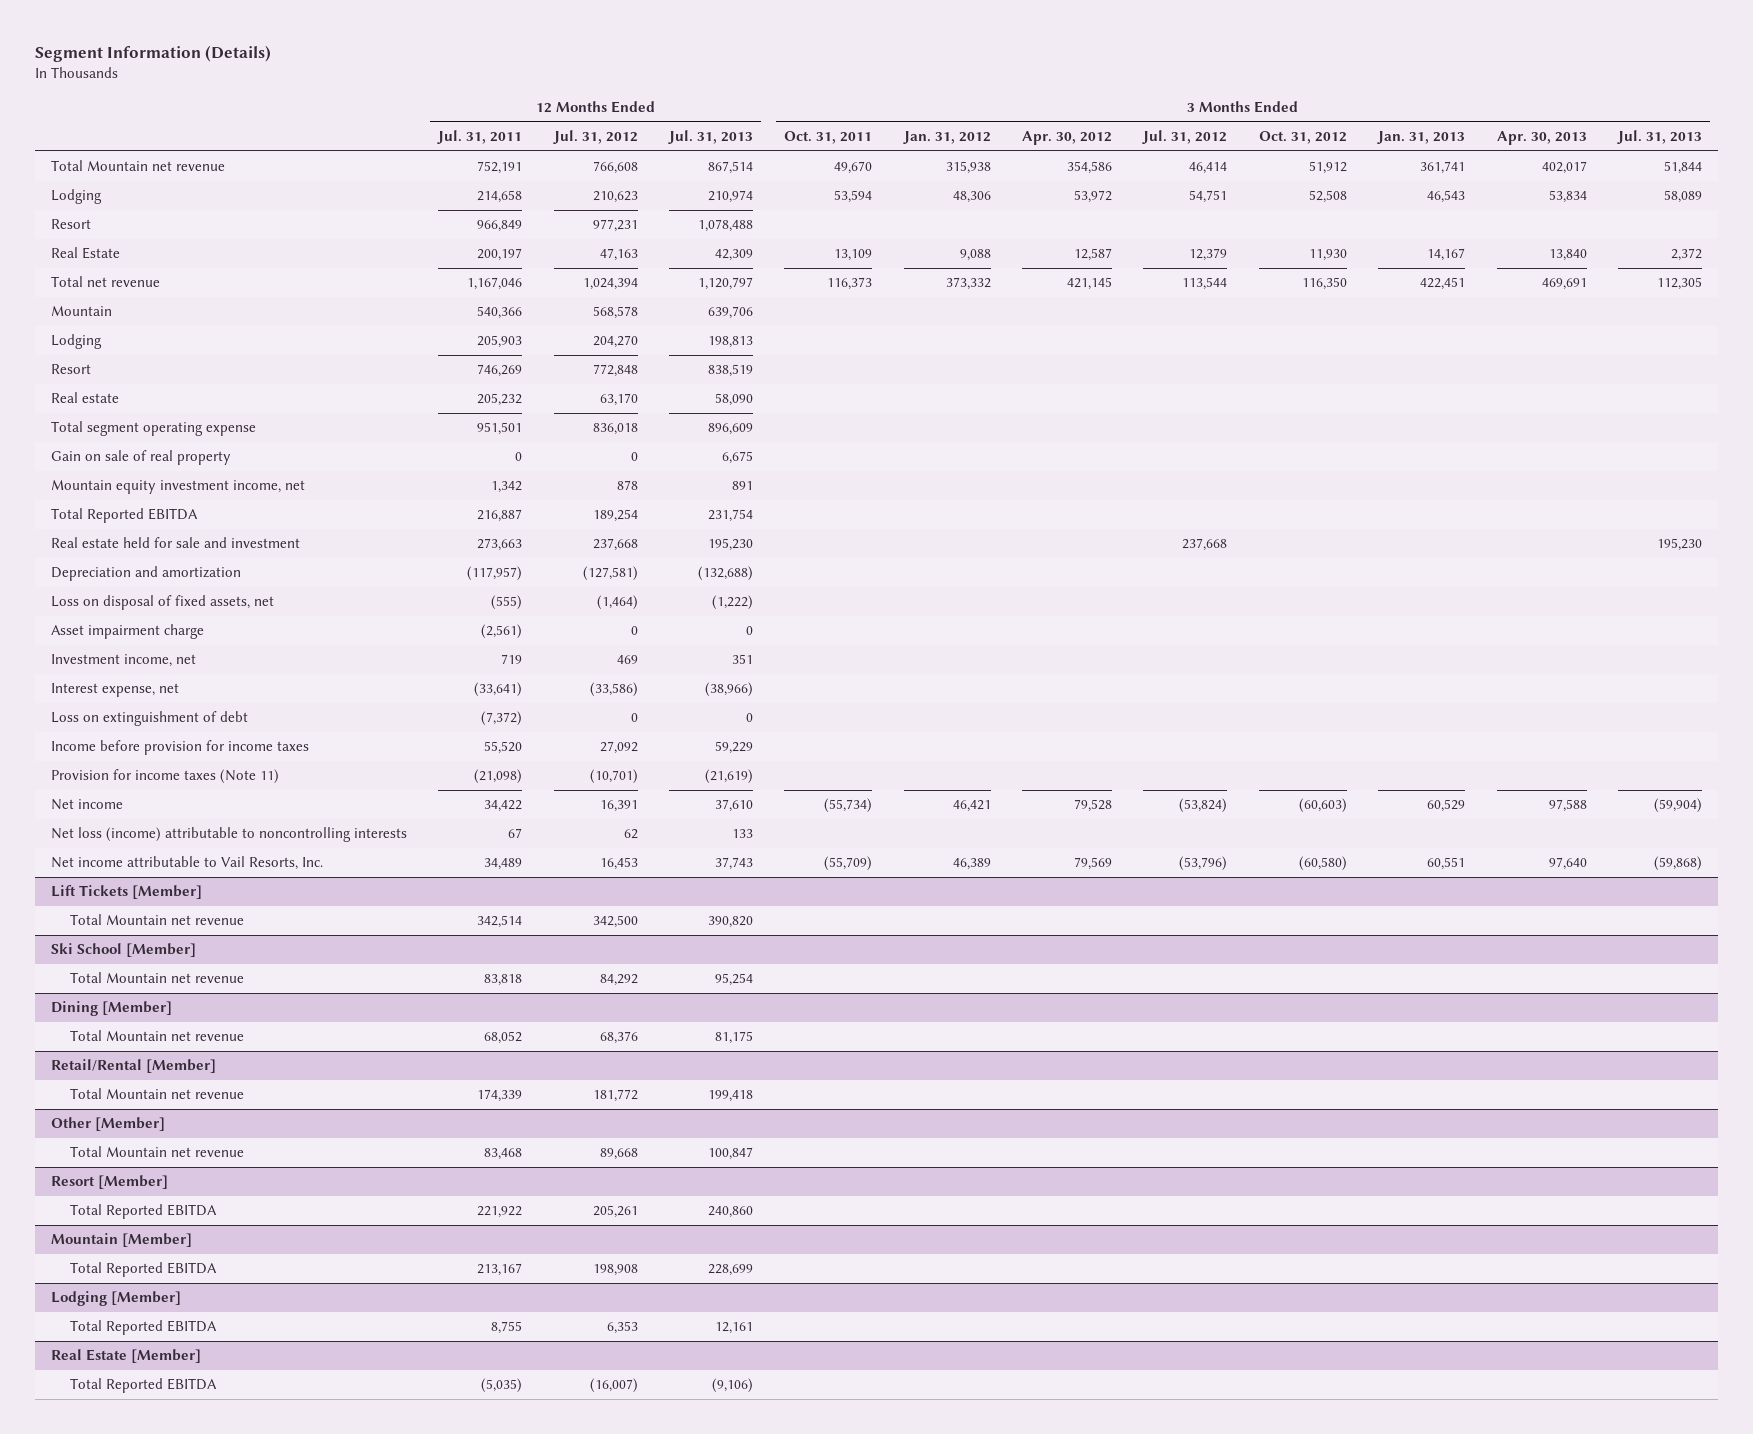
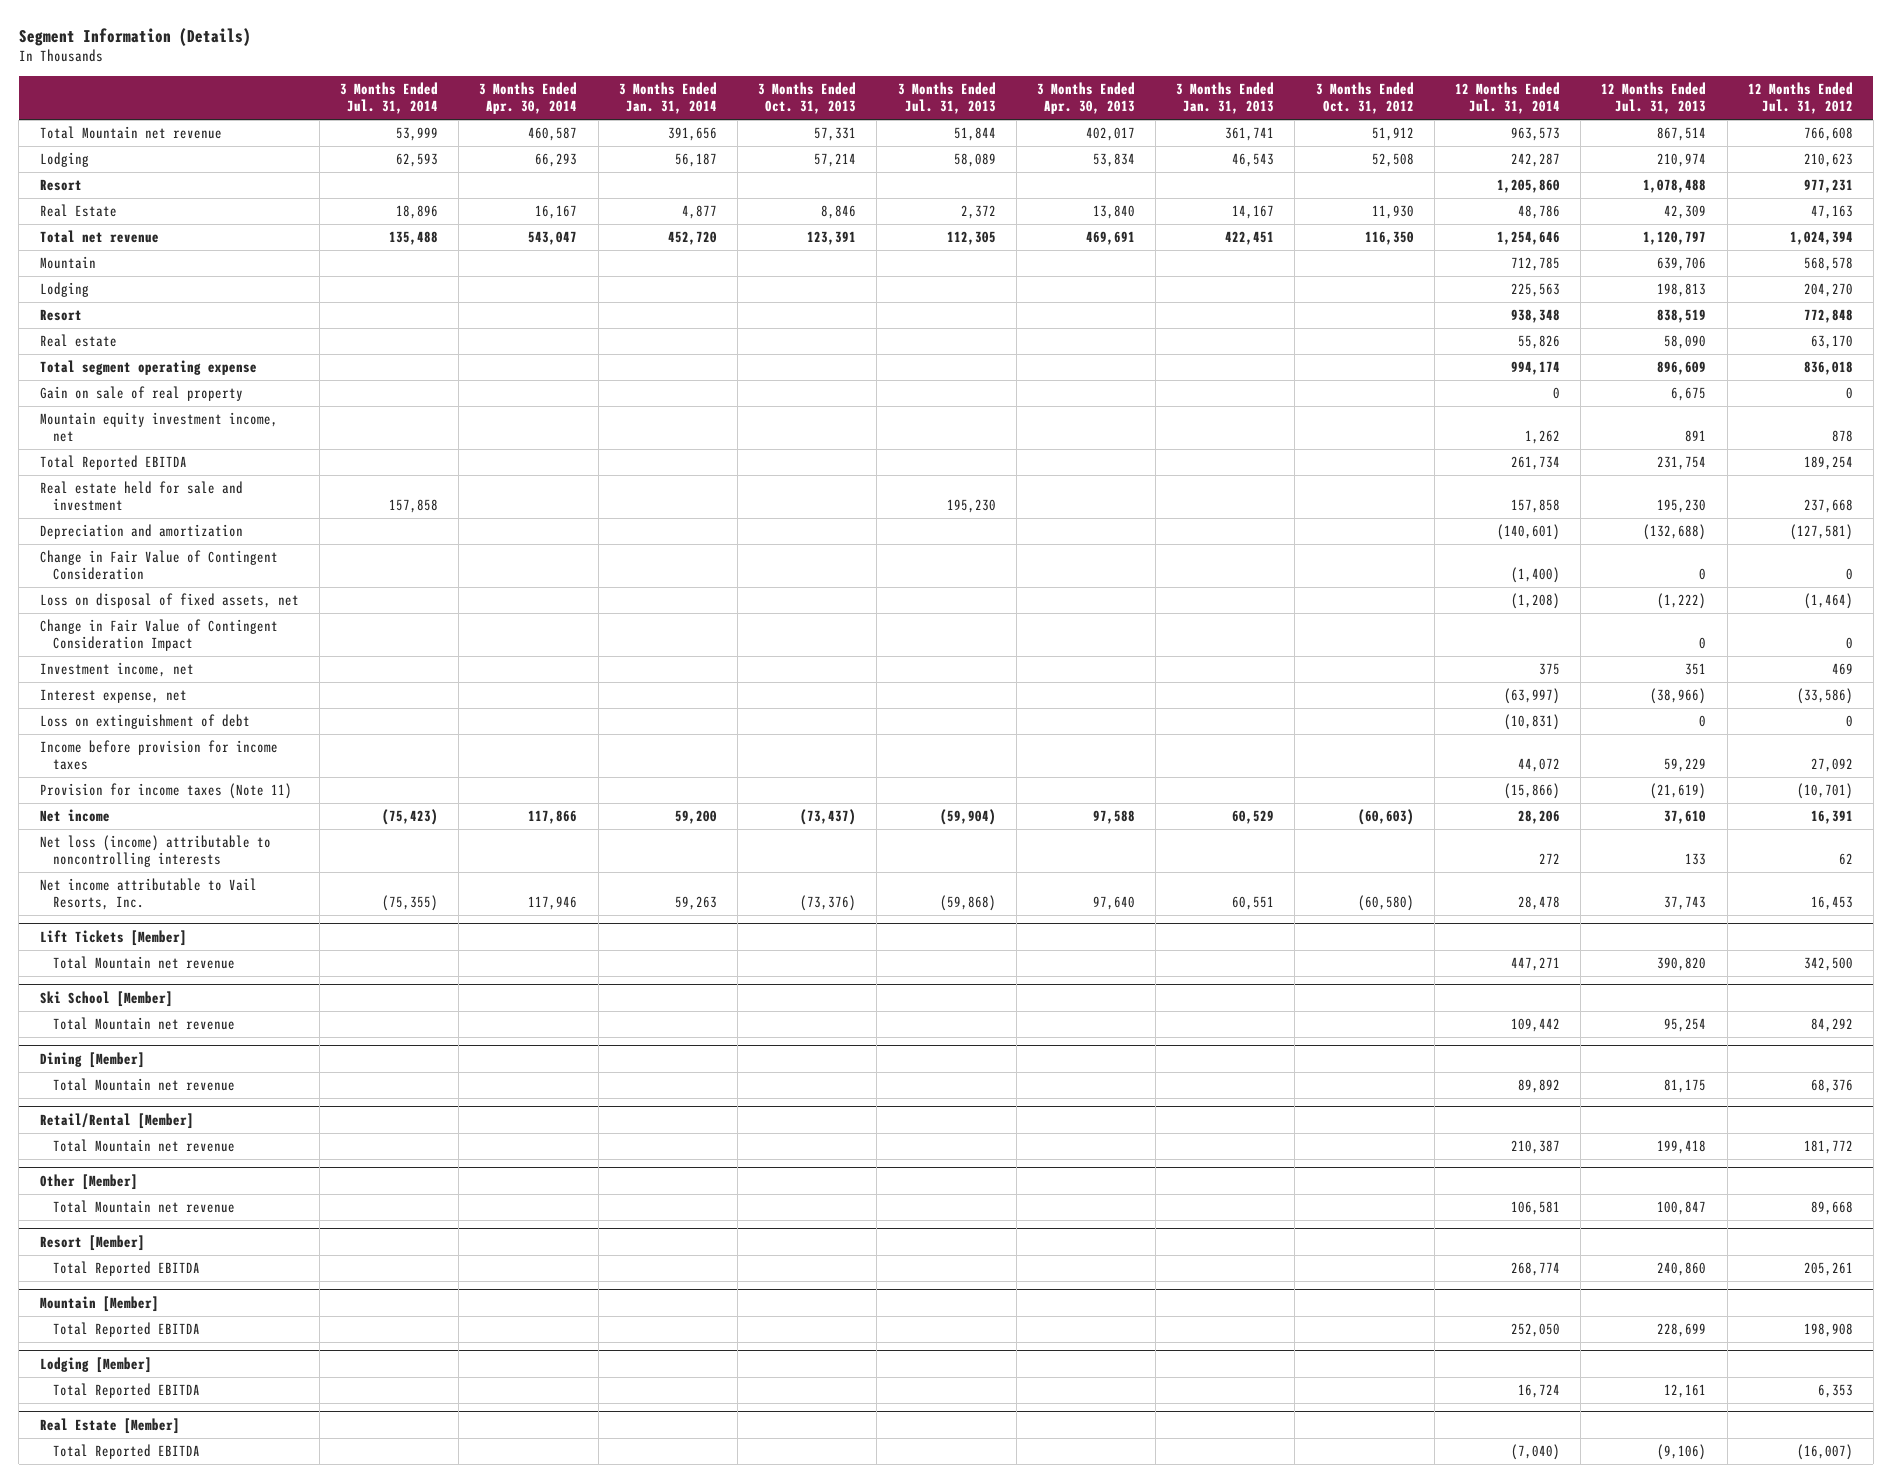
- | 12 Months Ended Jul. 31, 2011 | 12 Months Ended Jul. 31, 2012 | 12 Months Ended Jul. 31, 2013 | 3 Months Ended Oct. 31, 2011 | 3 Months Ended Jan. 31, 2012 | 3 Months Ended Apr. 30, 2012 | 3 Months Ended Jul. 31, 2012 | 3 Months Ended Oct. 31, 2012 | 3 Months Ended Jan. 31, 2013 | 3 Months Ended Apr. 30, 2013 | 3 Months Ended Jul. 31, 2013
+ | 3 Months Ended Jul. 31, 2014 | 3 Months Ended Apr. 30, 2014 | 3 Months Ended Jan. 31, 2014 | 3 Months Ended Oct. 31, 2013 | 3 Months Ended Jul. 31, 2013 | 3 Months Ended Apr. 30, 2013 | 3 Months Ended Jan. 31, 2013 | 3 Months Ended Oct. 31, 2012 | 12 Months Ended Jul. 31, 2014 | 12 Months Ended Jul. 31, 2013 | 12 Months Ended Jul. 31, 2012
+ Change in Fair Value of Contingent Consideration | | | | | | | | | (1,400) | 0 | 0
- Asset impairment charge | (2,561) | 0 | 0 | | | | | | | |
+ Change in Fair Value of Contingent Consideration Impact | | | | | | | | | | 0 | 0

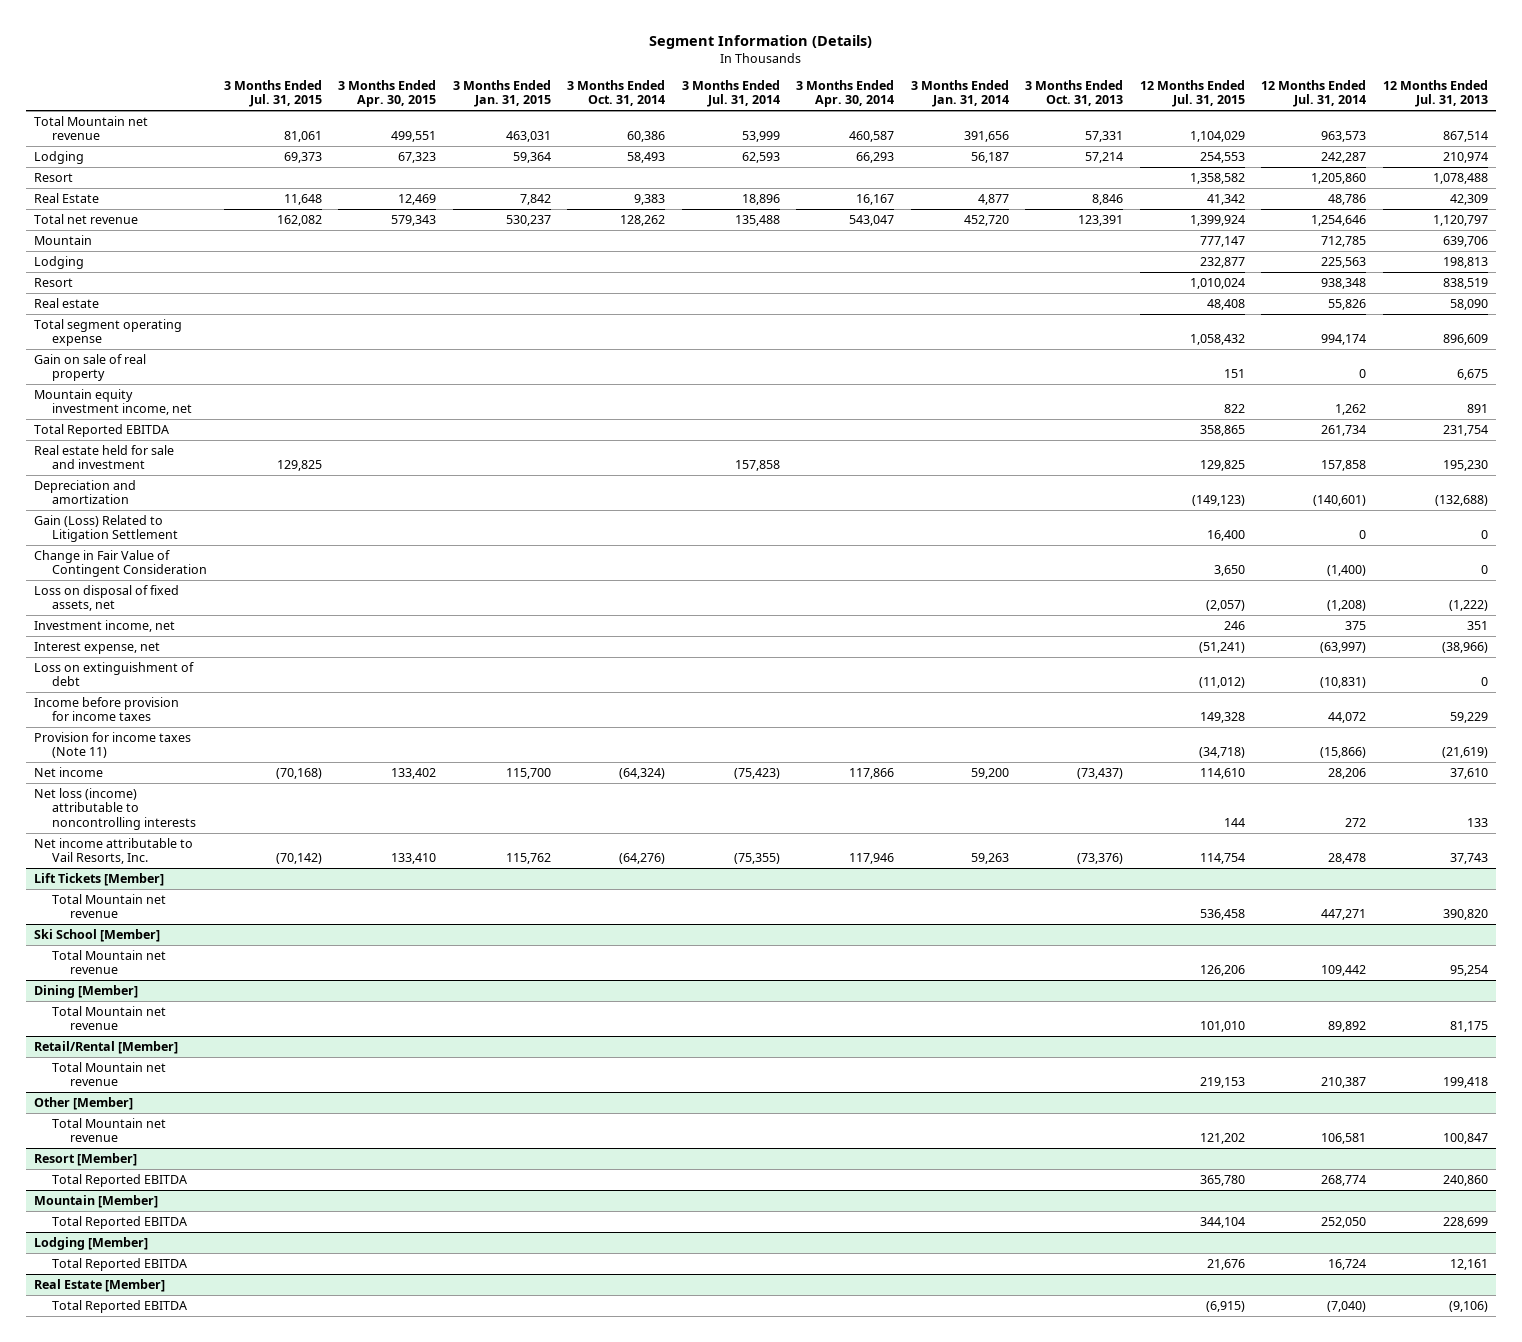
- | 3 Months Ended Jul. 31, 2014 | 3 Months Ended Apr. 30, 2014 | 3 Months Ended Jan. 31, 2014 | 3 Months Ended Oct. 31, 2013 | 3 Months Ended Jul. 31, 2013 | 3 Months Ended Apr. 30, 2013 | 3 Months Ended Jan. 31, 2013 | 3 Months Ended Oct. 31, 2012 | 12 Months Ended Jul. 31, 2014 | 12 Months Ended Jul. 31, 2013 | 12 Months Ended Jul. 31, 2012
+ | 3 Months Ended Jul. 31, 2015 | 3 Months Ended Apr. 30, 2015 | 3 Months Ended Jan. 31, 2015 | 3 Months Ended Oct. 31, 2014 | 3 Months Ended Jul. 31, 2014 | 3 Months Ended Apr. 30, 2014 | 3 Months Ended Jan. 31, 2014 | 3 Months Ended Oct. 31, 2013 | 12 Months Ended Jul. 31, 2015 | 12 Months Ended Jul. 31, 2014 | 12 Months Ended Jul. 31, 2013
+ Gain (Loss) Related to Litigation Settlement | | | | | | | | | 16,400 | 0 | 0
- Change in Fair Value of Contingent Consideration Impact | | | | | | | | | | 0 | 0

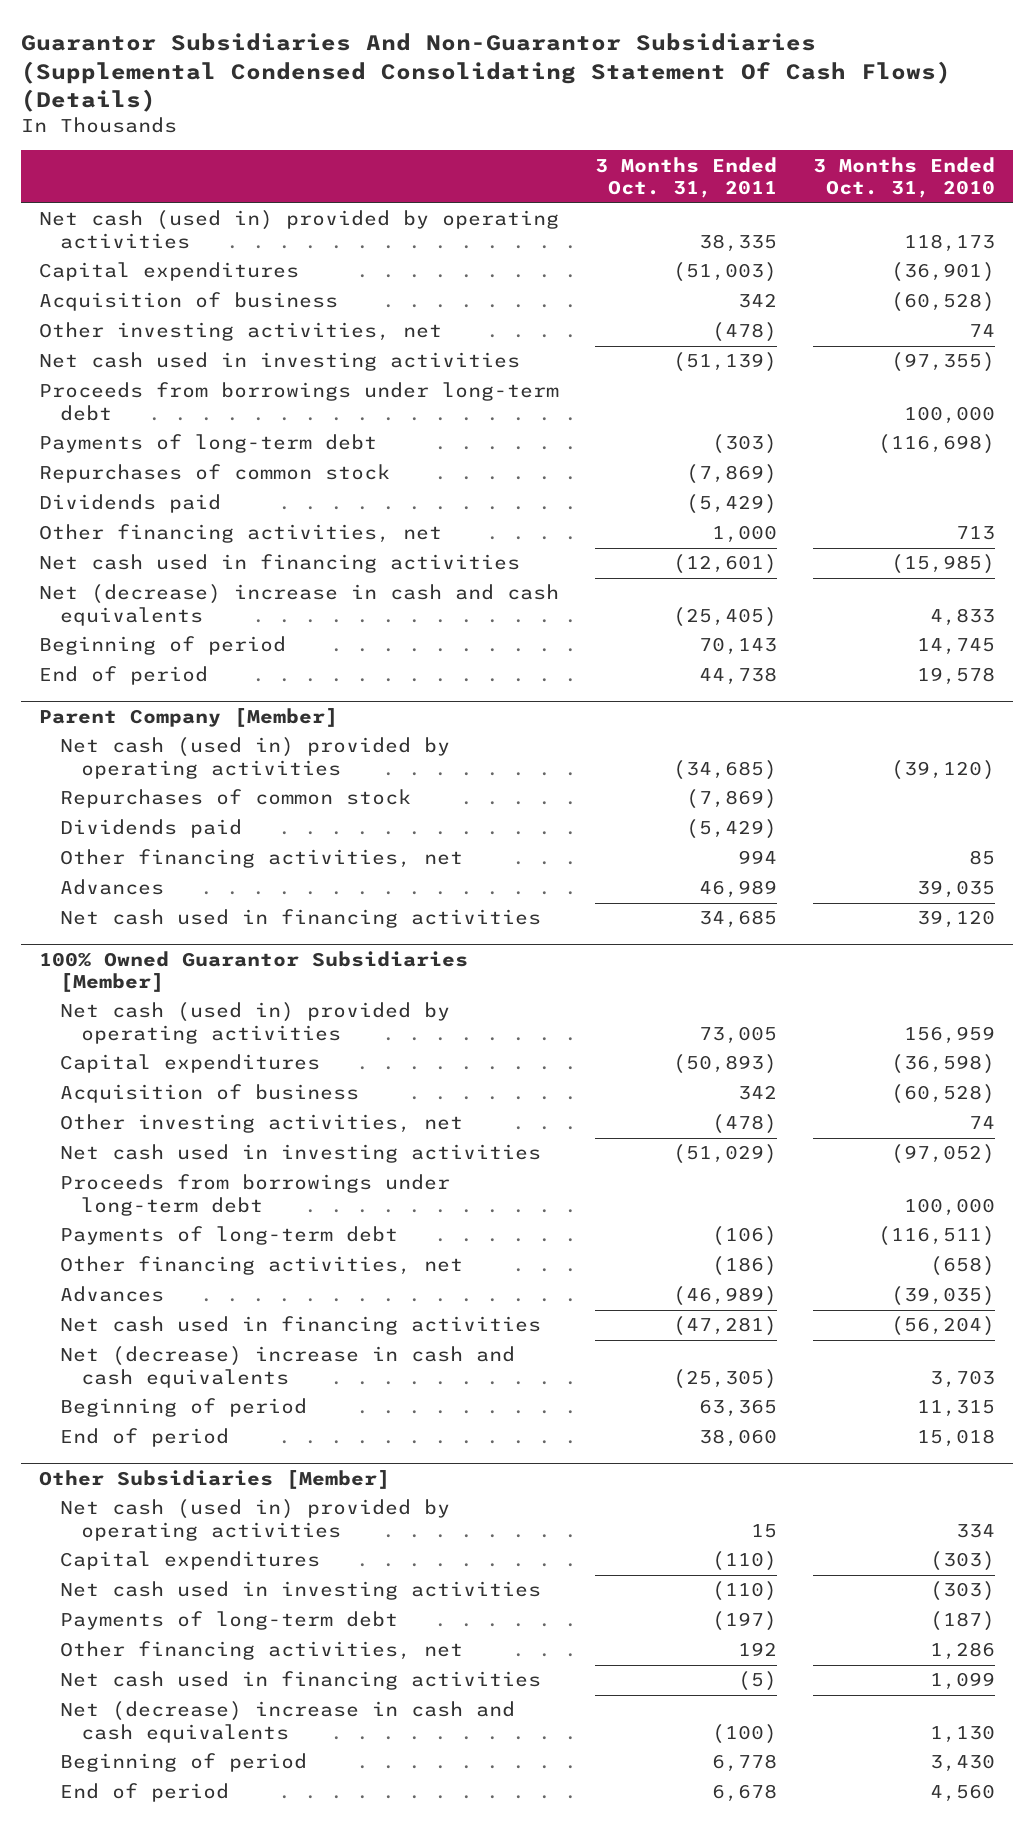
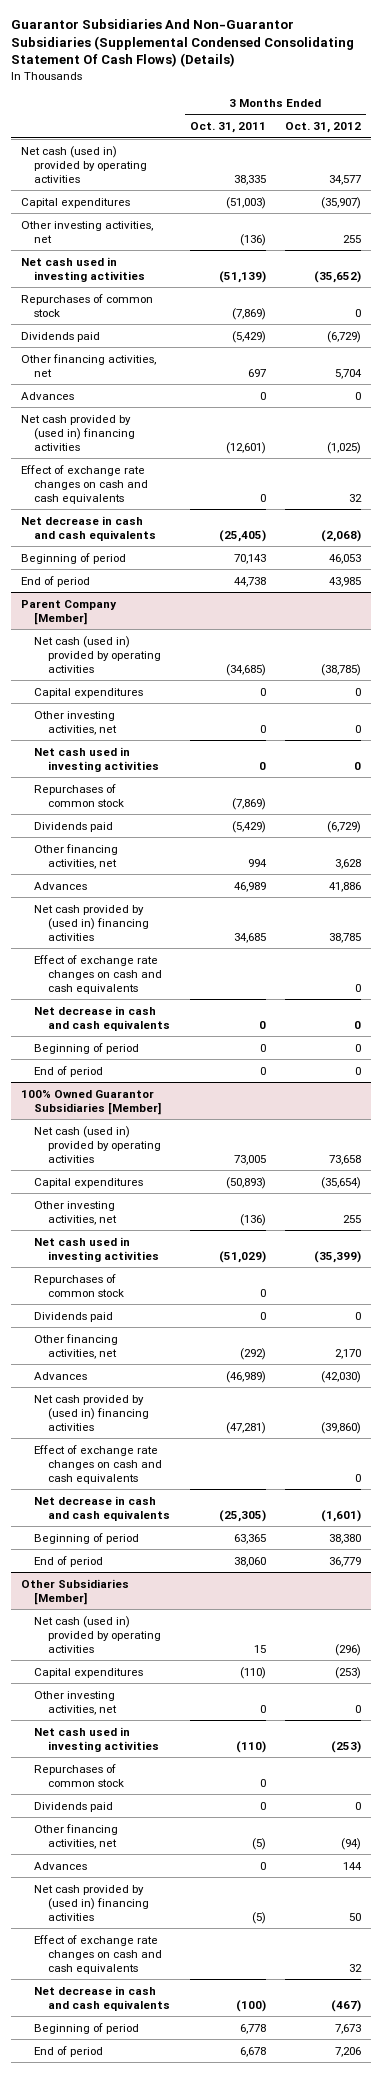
- | 3 Months Ended Oct. 31, 2011 | 3 Months Ended Oct. 31, 2010
+ | 3 Months Ended Oct. 31, 2011 | 3 Months Ended Oct. 31, 2012
- Acquisition of business | 342 | (60,528)
- Other investing activities, net | (478) | 74
+ Other investing activities, net | (136) | 255
- Proceeds from borrowings under long-term debt | | 100,000
- Payments of long-term debt | (303) | (116,698)
- Other financing activities, net | 1,000 | 713
- Net cash used in financing activities | (12,601) | (15,985)
- Net (decrease) increase in cash and cash equivalents | (25,405) | 4,833
+ Other financing activities, net | 697 | 5,704
+ Advances | 0 | 0
+ Net cash provided by (used in) financing activities | (12,601) | (1,025)
+ Effect of exchange rate changes on cash and cash equivalents | 0 | 32
+ Net decrease in cash and cash equivalents | (25,405) | (2,068)
@ Parent Company [Member]
+ Capital expenditures | 0 | 0
+ Other investing activities, net | 0 | 0
+ Net cash used in investing activities | 0 | 0
- Net cash used in financing activities | 34,685 | 39,120
+ Net cash provided by (used in) financing activities | 34,685 | 38,785
+ Effect of exchange rate changes on cash and cash equivalents | | 0
+ Net decrease in cash and cash equivalents | 0 | 0
+ Beginning of period | 0 | 0
+ End of period | 0 | 0
@ 100% Owned Guarantor Subsidiaries [Member]
- Acquisition of business | 342 | (60,528)
- Other investing activities, net | (478) | 74
+ Other investing activities, net | (136) | 255
- Proceeds from borrowings under long-term debt | | 100,000
- Payments of long-term debt | (106) | (116,511)
- Other financing activities, net | (186) | (658)
+ Repurchases of common stock | 0 |
+ Dividends paid | 0 | 0
+ Other financing activities, net | (292) | 2,170
- Net cash used in financing activities | (47,281) | (56,204)
- Net (decrease) increase in cash and cash equivalents | (25,305) | 3,703
+ Net cash provided by (used in) financing activities | (47,281) | (39,860)
+ Effect of exchange rate changes on cash and cash equivalents | | 0
+ Net decrease in cash and cash equivalents | (25,305) | (1,601)
@ Other Subsidiaries [Member]
+ Other investing activities, net | 0 | 0
- Payments of long-term debt | (197) | (187)
- Other financing activities, net | 192 | 1,286
- Net cash used in financing activities | (5) | 1,099
- Net (decrease) increase in cash and cash equivalents | (100) | 1,130
+ Repurchases of common stock | 0 |
+ Dividends paid | 0 | 0
+ Other financing activities, net | (5) | (94)
+ Advances | 0 | 144
+ Net cash provided by (used in) financing activities | (5) | 50
+ Effect of exchange rate changes on cash and cash equivalents | | 32
+ Net decrease in cash and cash equivalents | (100) | (467)

